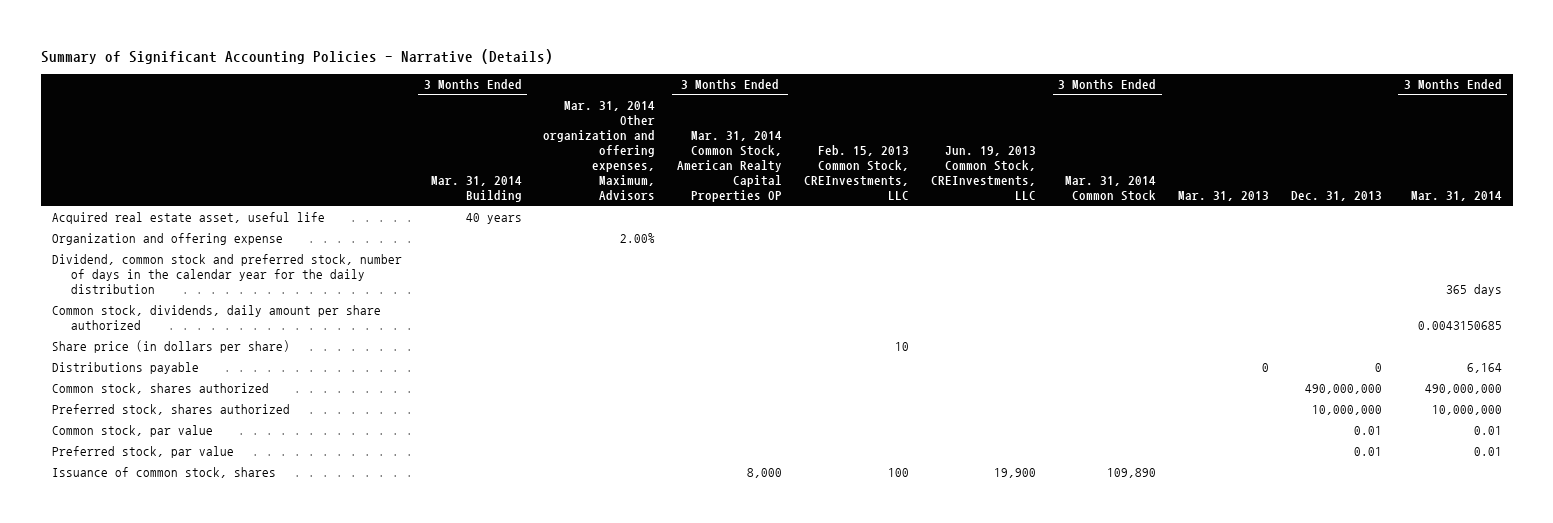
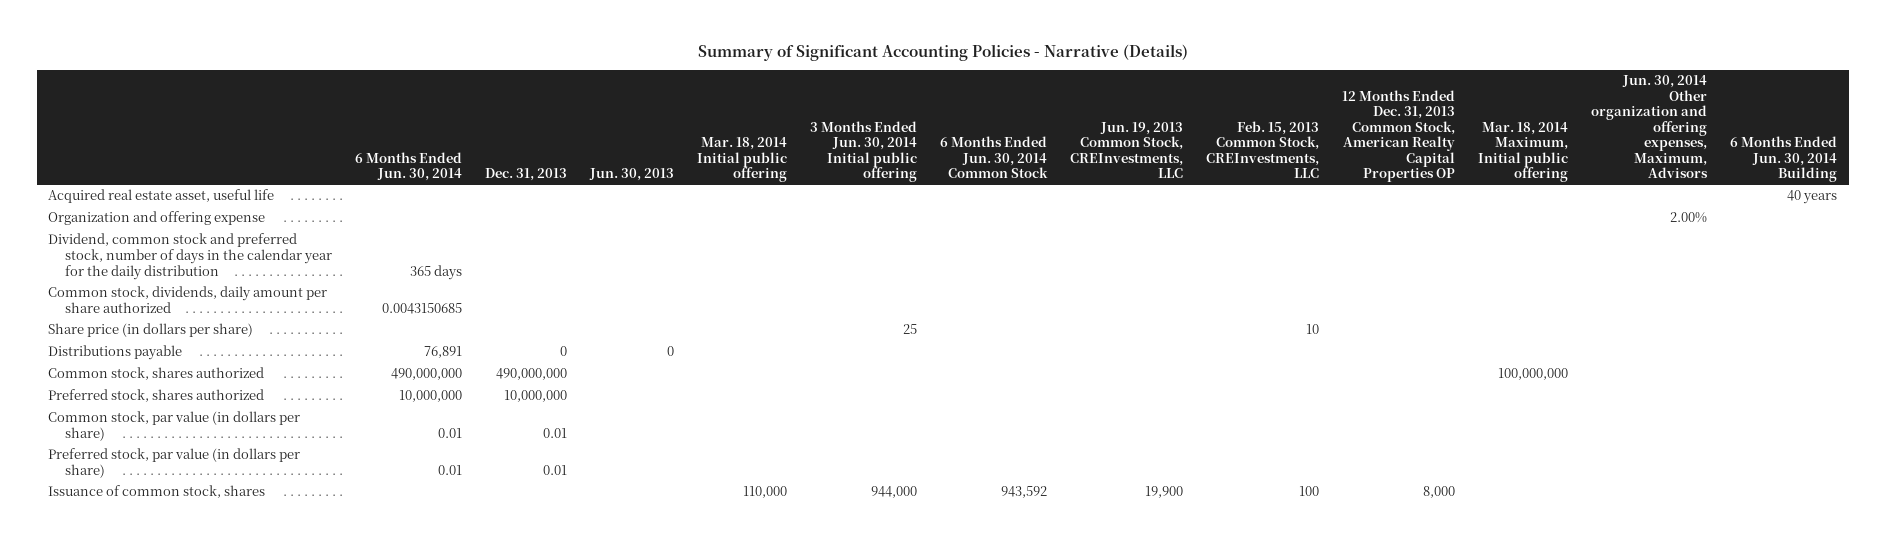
- | 3 Months Ended Mar. 31, 2014 Building | Mar. 31, 2014 Other organization and offering expenses, Maximum, Advisors | 3 Months Ended Mar. 31, 2014 Common Stock, American Realty Capital Properties OP | Feb. 15, 2013 Common Stock, CREInvestments, LLC | Jun. 19, 2013 Common Stock, CREInvestments, LLC | 3 Months Ended Mar. 31, 2014 Common Stock | Mar. 31, 2013 | Dec. 31, 2013 | 3 Months Ended Mar. 31, 2014
+ | 6 Months Ended Jun. 30, 2014 | Dec. 31, 2013 | Jun. 30, 2013 | Mar. 18, 2014 Initial public offering | 3 Months Ended Jun. 30, 2014 Initial public offering | 6 Months Ended Jun. 30, 2014 Common Stock | Jun. 19, 2013 Common Stock, CREInvestments, LLC | Feb. 15, 2013 Common Stock, CREInvestments, LLC | 12 Months Ended Dec. 31, 2013 Common Stock, American Realty Capital Properties OP | Mar. 18, 2014 Maximum, Initial public offering | Jun. 30, 2014 Other organization and offering expenses, Maximum, Advisors | 6 Months Ended Jun. 30, 2014 Building
- Common stock, par value | | | | | | | | 0.01 | 0.01
- Preferred stock, par value | | | | | | | | 0.01 | 0.01
+ Common stock, par value (in dollars per share) | 0.01 | 0.01 | | | | | | | | | |
+ Preferred stock, par value (in dollars per share) | 0.01 | 0.01 | | | | | | | | | |

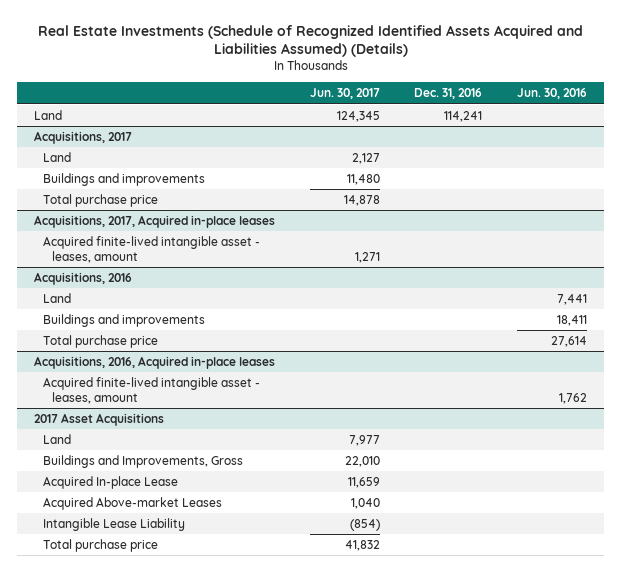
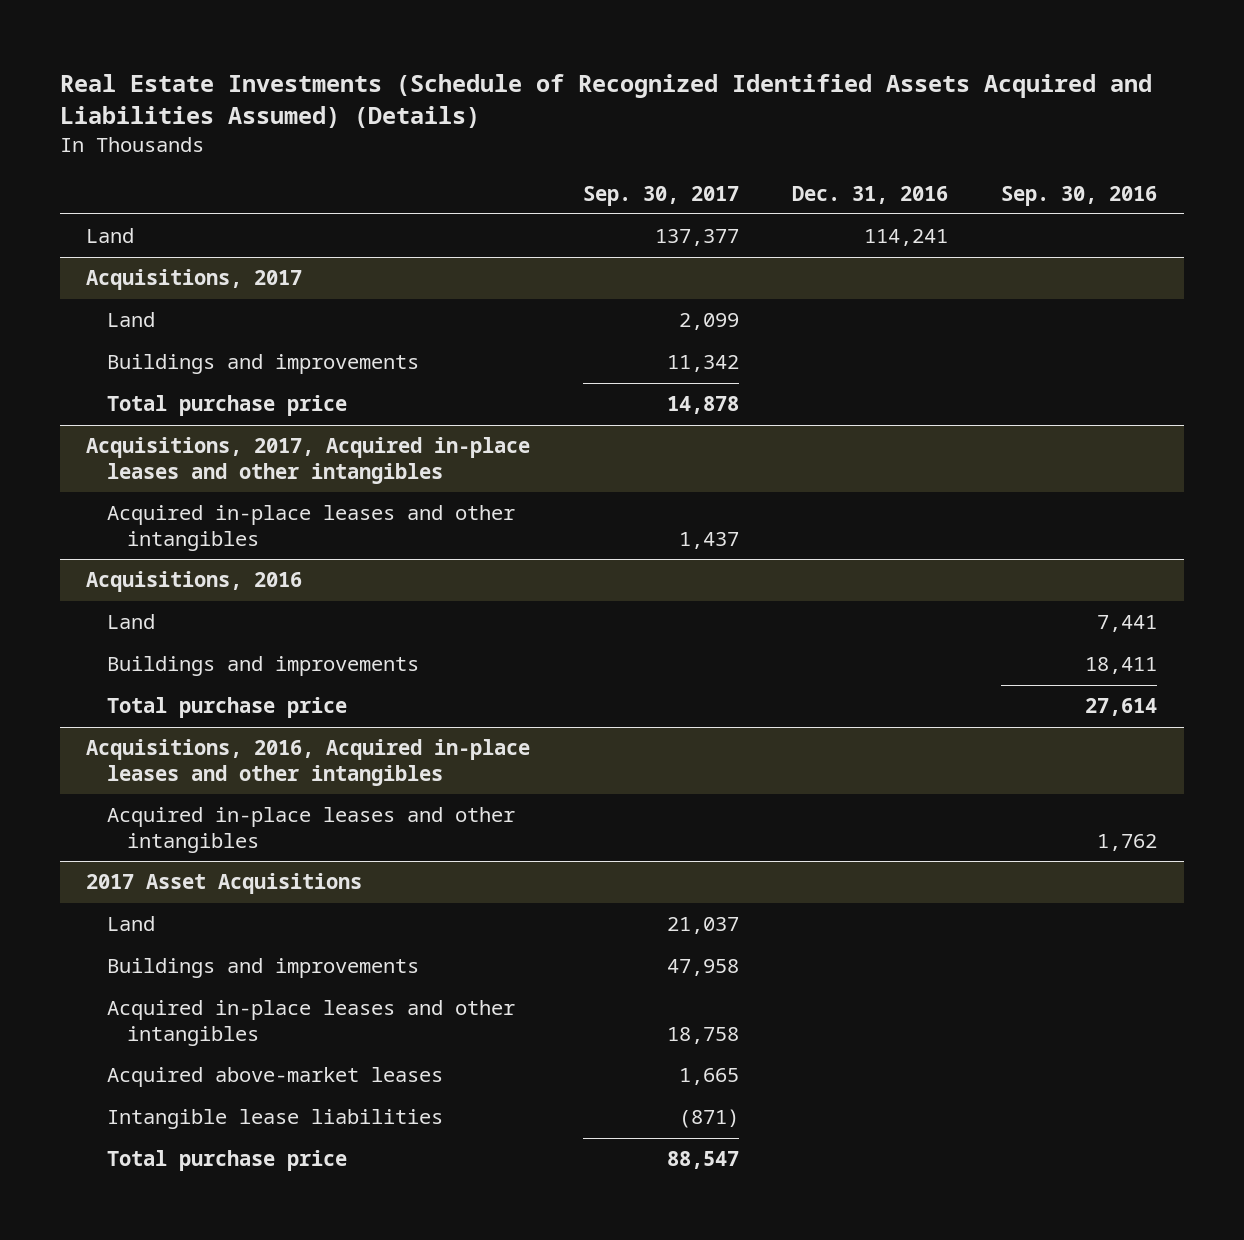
- | Jun. 30, 2017 | Dec. 31, 2016 | Jun. 30, 2016
+ | Sep. 30, 2017 | Dec. 31, 2016 | Sep. 30, 2016
- Acquisitions, 2017, Acquired in-place leases
- Acquired finite-lived intangible asset - leases, amount | 1,271 | |
+ Acquisitions, 2017, Acquired in-place leases and other intangibles
+ Acquired in-place leases and other intangibles | 1,437 | |
- Acquisitions, 2016, Acquired in-place leases
- Acquired finite-lived intangible asset - leases, amount | | | 1,762
+ Acquisitions, 2016, Acquired in-place leases and other intangibles
+ Acquired in-place leases and other intangibles | | | 1,762
@ 2017 Asset Acquisitions
- Buildings and Improvements, Gross | 22,010 | |
- Acquired In-place Lease | 11,659 | |
- Acquired Above-market Leases | 1,040 | |
- Intangible Lease Liability | (854) | |
+ Buildings and improvements | 47,958 | |
+ Acquired in-place leases and other intangibles | 18,758 | |
+ Acquired above-market leases | 1,665 | |
+ Intangible lease liabilities | (871) | |

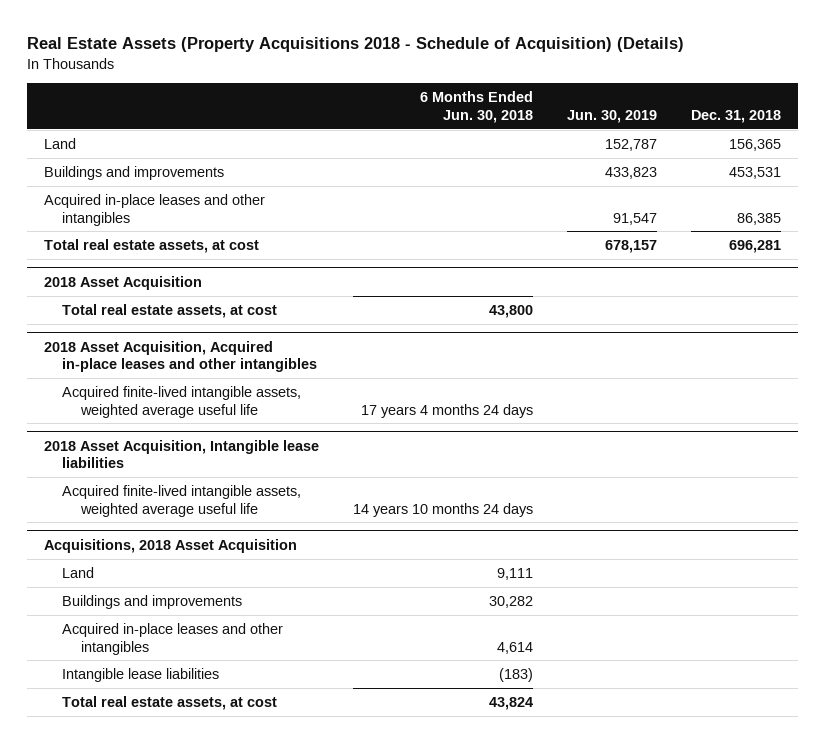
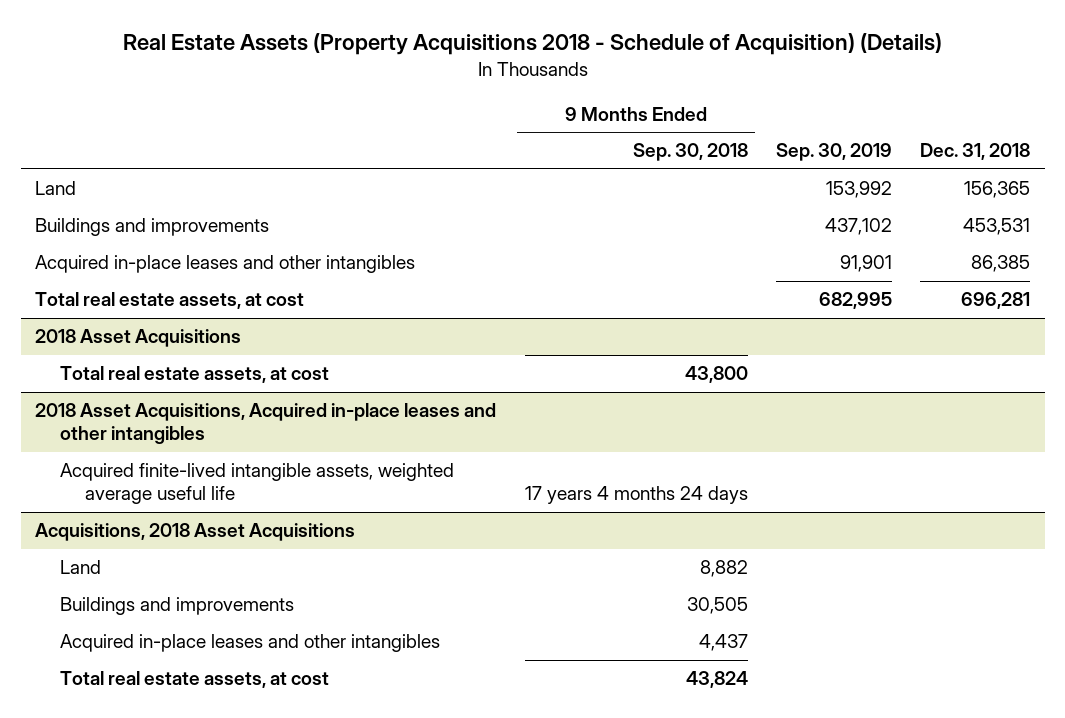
- | 6 Months Ended Jun. 30, 2018 | Jun. 30, 2019 | Dec. 31, 2018
+ | 9 Months Ended Sep. 30, 2018 | Sep. 30, 2019 | Dec. 31, 2018
- 2018 Asset Acquisition
+ 2018 Asset Acquisitions
- 2018 Asset Acquisition, Acquired in-place leases and other intangibles
+ 2018 Asset Acquisitions, Acquired in-place leases and other intangibles
- 2018 Asset Acquisition, Intangible lease liabilities
- Acquired finite-lived intangible assets, weighted average useful life | 14 years 10 months 24 days | |
- Acquisitions, 2018 Asset Acquisition
+ Acquisitions, 2018 Asset Acquisitions
- Intangible lease liabilities | (183) | |

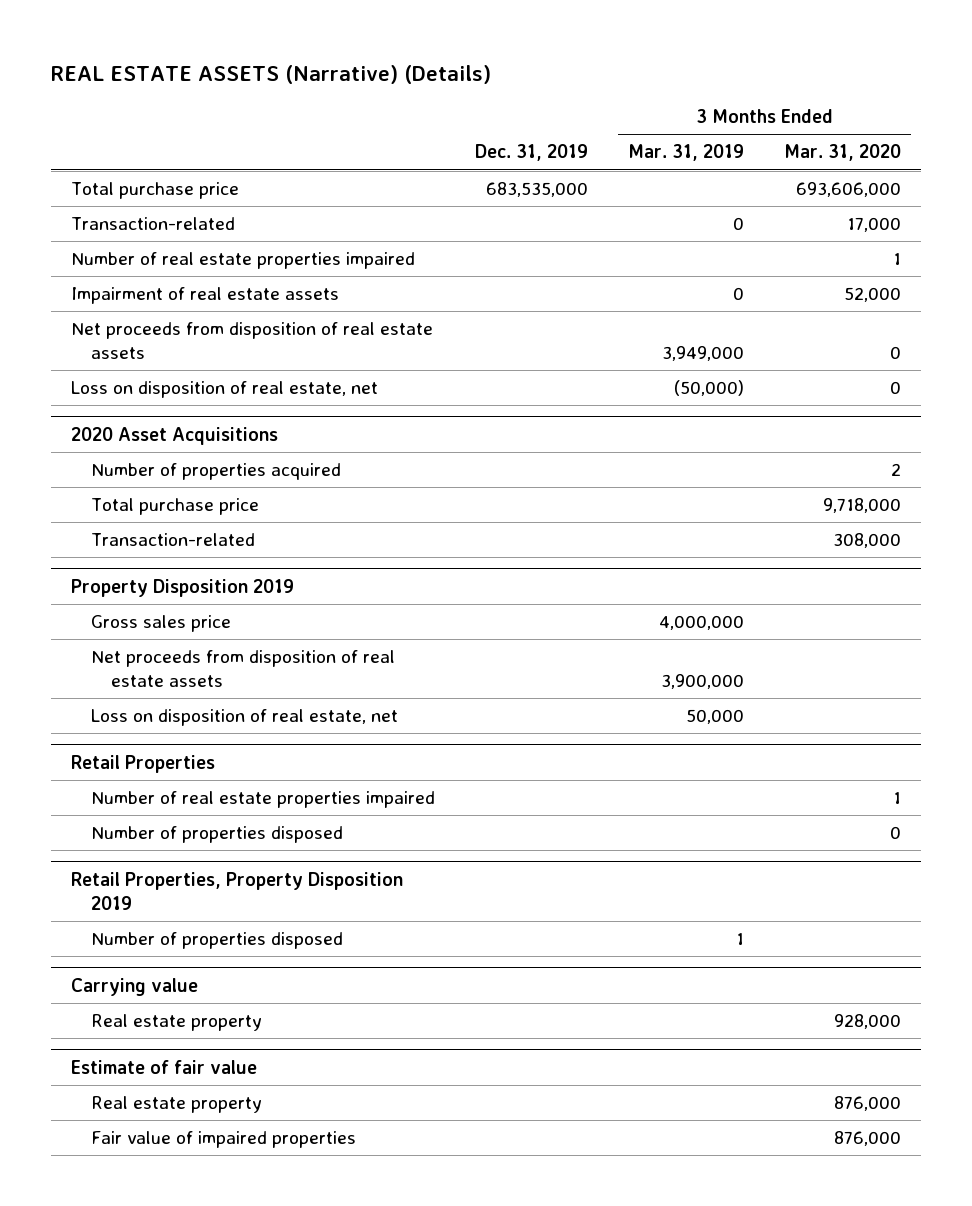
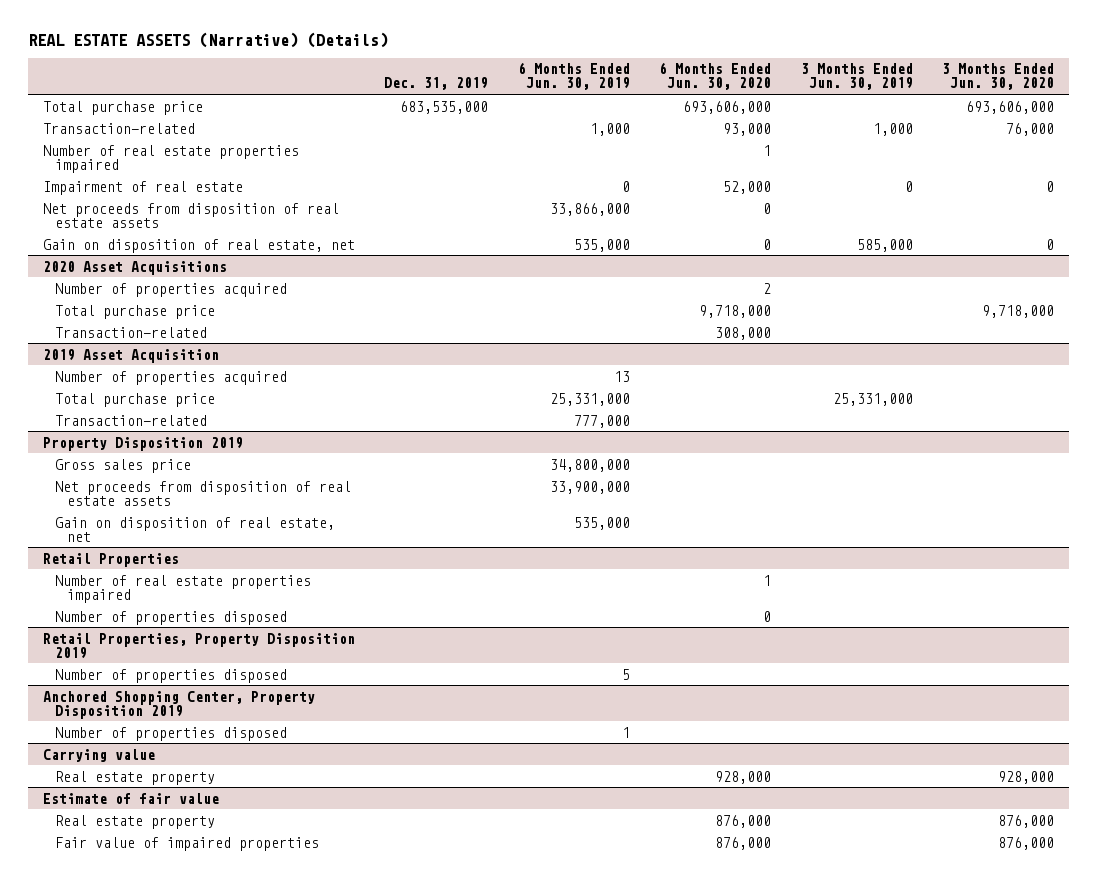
- | Dec. 31, 2019 | 3 Months Ended Mar. 31, 2019 | 3 Months Ended Mar. 31, 2020
+ | Dec. 31, 2019 | 6 Months Ended Jun. 30, 2019 | 6 Months Ended Jun. 30, 2020 | 3 Months Ended Jun. 30, 2019 | 3 Months Ended Jun. 30, 2020
- Impairment of real estate assets | | 0 | 52,000
+ Impairment of real estate | | 0 | 52,000 | 0 | 0
- Loss on disposition of real estate, net | | (50,000) | 0
+ Gain on disposition of real estate, net | | 535,000 | 0 | 585,000 | 0
+ 2019 Asset Acquisition
+ Number of properties acquired | | 13 | | |
+ Total purchase price | | 25,331,000 | | 25,331,000 |
+ Transaction-related | | 777,000 | | |
@ Property Disposition 2019
- Loss on disposition of real estate, net | | 50,000 |
+ Gain on disposition of real estate, net | | 535,000 | | |
+ Anchored Shopping Center, Property Disposition 2019
+ Number of properties disposed | | 1 | | |

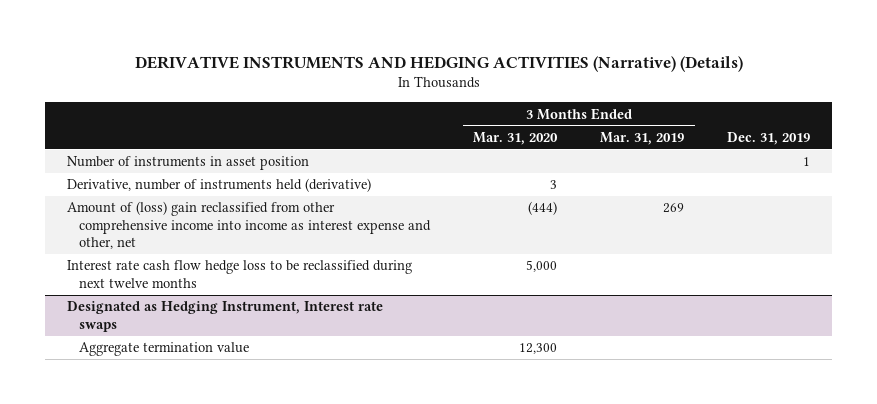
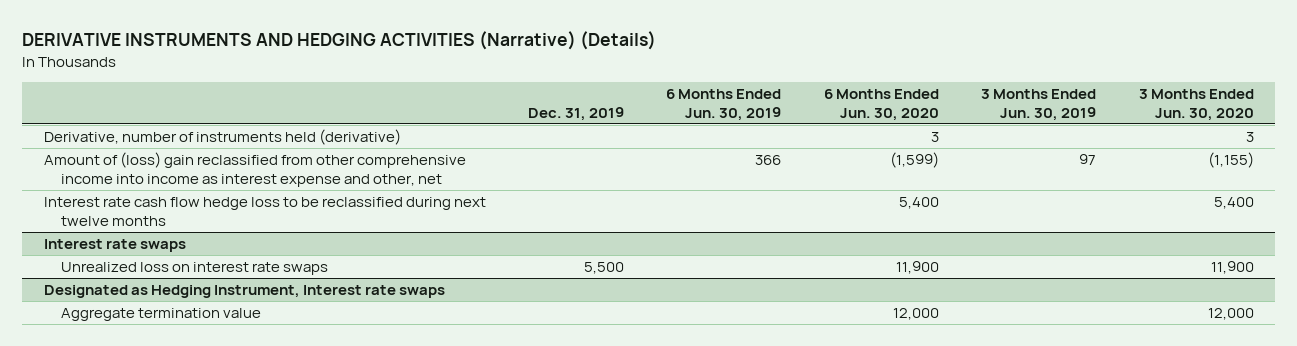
- | 3 Months Ended Mar. 31, 2020 | 3 Months Ended Mar. 31, 2019 | Dec. 31, 2019
+ | Dec. 31, 2019 | 6 Months Ended Jun. 30, 2019 | 6 Months Ended Jun. 30, 2020 | 3 Months Ended Jun. 30, 2019 | 3 Months Ended Jun. 30, 2020
- Number of instruments in asset position | | | 1
+ Interest rate swaps
+ Unrealized loss on interest rate swaps | 5,500 | | 11,900 | | 11,900

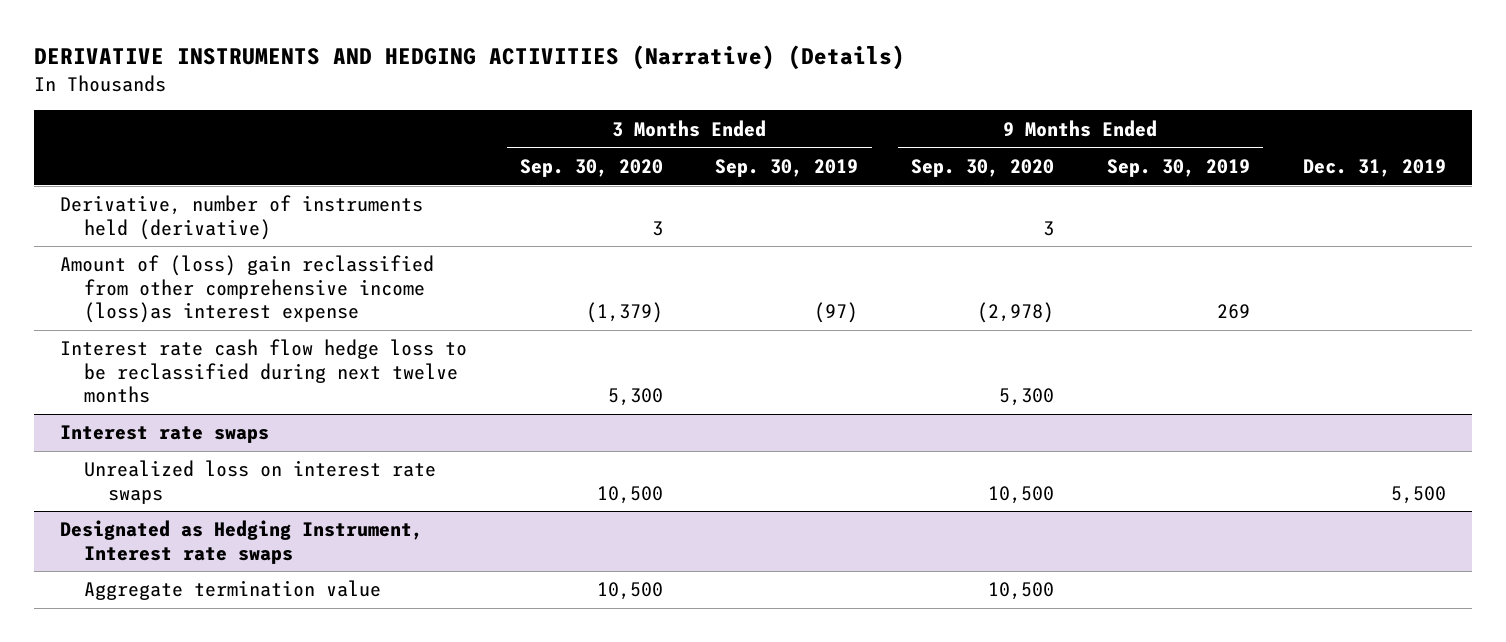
- | Dec. 31, 2019 | 6 Months Ended Jun. 30, 2019 | 6 Months Ended Jun. 30, 2020 | 3 Months Ended Jun. 30, 2019 | 3 Months Ended Jun. 30, 2020
+ | 3 Months Ended Sep. 30, 2020 | 3 Months Ended Sep. 30, 2019 | 9 Months Ended Sep. 30, 2020 | 9 Months Ended Sep. 30, 2019 | Dec. 31, 2019
- Amount of (loss) gain reclassified from other comprehensive income into income as interest expense and other, net | | 366 | (1,599) | 97 | (1,155)
+ Amount of (loss) gain reclassified from other comprehensive income (loss)as interest expense | (1,379) | (97) | (2,978) | 269 |

